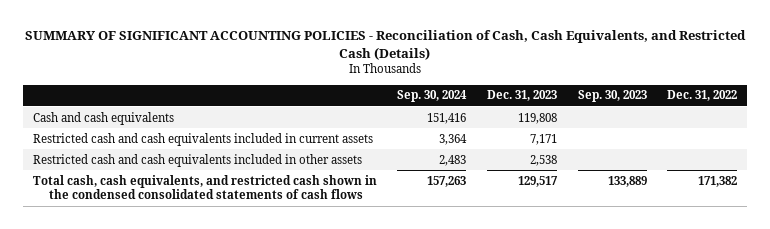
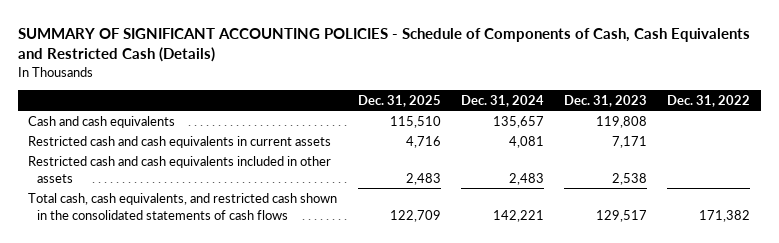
- SUMMARY OF SIGNIFICANT ACCOUNTING POLICIES - Reconciliation of Cash, Cash Equivalents, and Restricted Cash (Details)
+ SUMMARY OF SIGNIFICANT ACCOUNTING POLICIES - Schedule of Components of Cash, Cash Equivalents and Restricted Cash (Details)
- | Sep. 30, 2024 | Dec. 31, 2023 | Sep. 30, 2023 | Dec. 31, 2022
+ | Dec. 31, 2025 | Dec. 31, 2024 | Dec. 31, 2023 | Dec. 31, 2022
- Restricted cash and cash equivalents included in current assets | 3,364 | 7,171 | |
+ Restricted cash and cash equivalents in current assets | 4,716 | 4,081 | 7,171 |
- Total cash, cash equivalents, and restricted cash shown in the condensed consolidated statements of cash flows | 157,263 | 129,517 | 133,889 | 171,382
+ Total cash, cash equivalents, and restricted cash shown in the consolidated statements of cash flows | 122,709 | 142,221 | 129,517 | 171,382

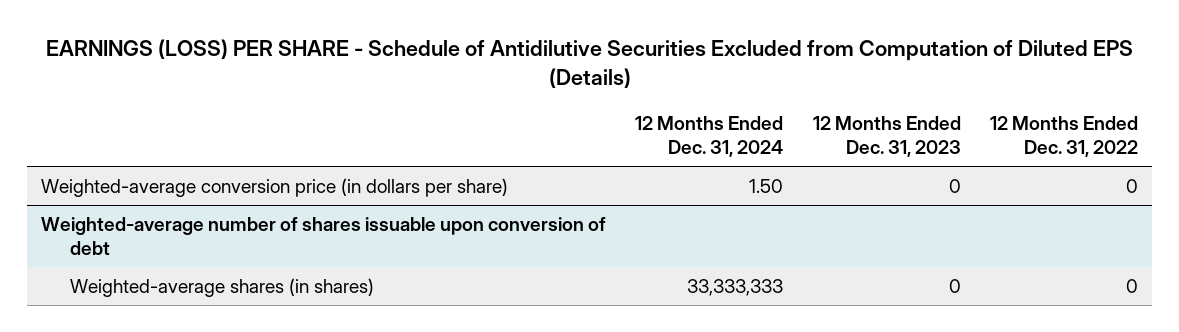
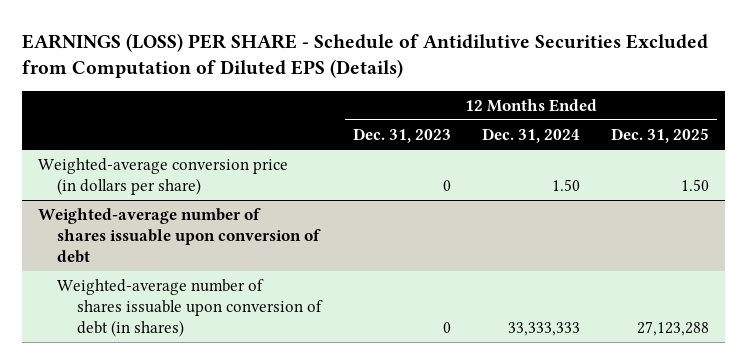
- | 12 Months Ended Dec. 31, 2024 | 12 Months Ended Dec. 31, 2023 | 12 Months Ended Dec. 31, 2022
+ | 12 Months Ended Dec. 31, 2023 | 12 Months Ended Dec. 31, 2024 | 12 Months Ended Dec. 31, 2025
@ Weighted-average number of shares issuable upon conversion of debt
- Weighted-average shares (in shares) | 33,333,333 | 0 | 0
+ Weighted-average number of shares issuable upon conversion of debt (in shares) | 0 | 33,333,333 | 27,123,288

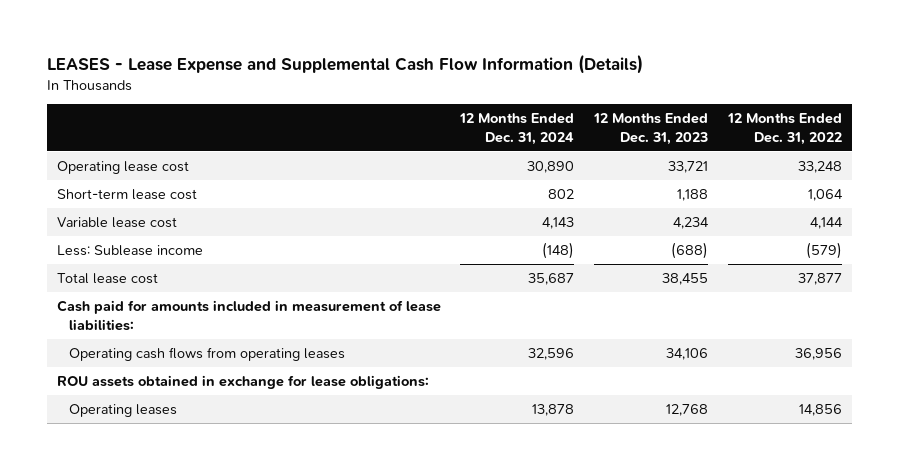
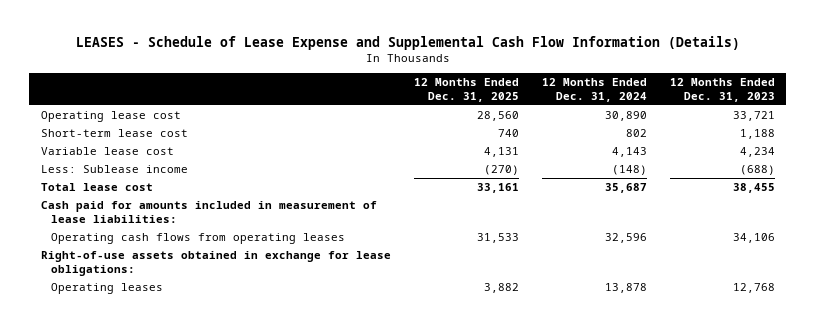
- LEASES - Lease Expense and Supplemental Cash Flow Information (Details)
+ LEASES - Schedule of Lease Expense and Supplemental Cash Flow Information (Details)
- | 12 Months Ended Dec. 31, 2024 | 12 Months Ended Dec. 31, 2023 | 12 Months Ended Dec. 31, 2022
+ | 12 Months Ended Dec. 31, 2025 | 12 Months Ended Dec. 31, 2024 | 12 Months Ended Dec. 31, 2023
- ROU assets obtained in exchange for lease obligations:
+ Right-of-use assets obtained in exchange for lease obligations:

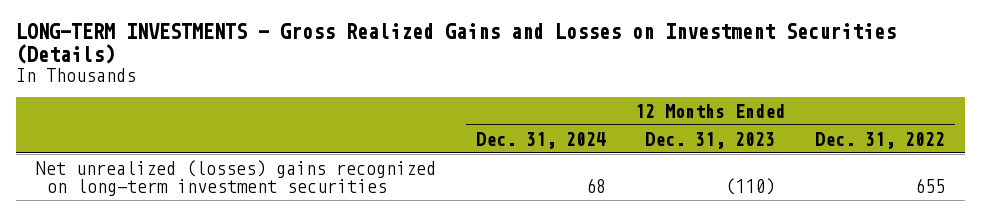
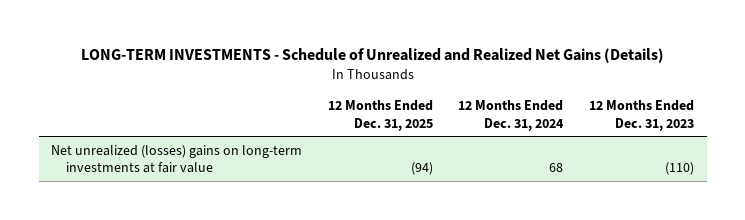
- LONG-TERM INVESTMENTS - Gross Realized Gains and Losses on Investment Securities (Details)
+ LONG-TERM INVESTMENTS - Schedule of Unrealized and Realized Net Gains (Details)
- | 12 Months Ended Dec. 31, 2024 | 12 Months Ended Dec. 31, 2023 | 12 Months Ended Dec. 31, 2022
+ | 12 Months Ended Dec. 31, 2025 | 12 Months Ended Dec. 31, 2024 | 12 Months Ended Dec. 31, 2023
- Net unrealized (losses) gains recognized on long-term investment securities | 68 | (110) | 655
+ Net unrealized (losses) gains on long-term investments at fair value | (94) | 68 | (110)

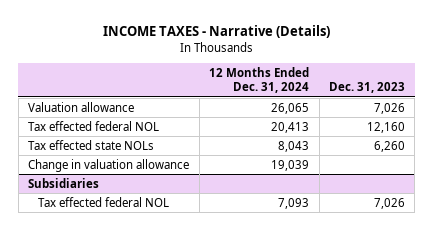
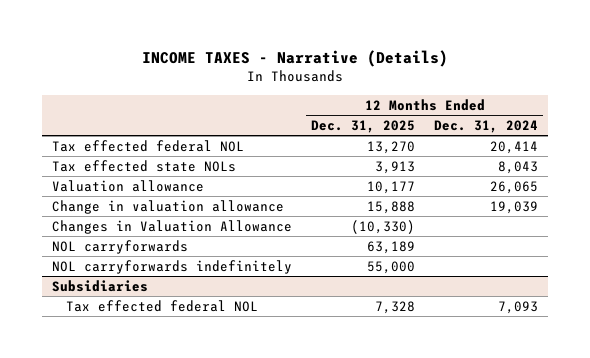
- | 12 Months Ended Dec. 31, 2024 | Dec. 31, 2023
+ | 12 Months Ended Dec. 31, 2025 | 12 Months Ended Dec. 31, 2024
- Tax effected federal NOL | 20,413 | 12,160
+ Tax effected federal NOL | 13,270 | 20,414
moved down: Valuation allowance | 10,177 | 26,065
+ Changes in Valuation Allowance | (10,330) |
+ NOL carryforwards | 63,189 |
+ NOL carryforwards indefinitely | 55,000 |

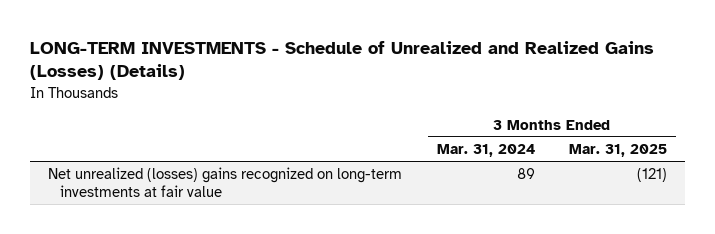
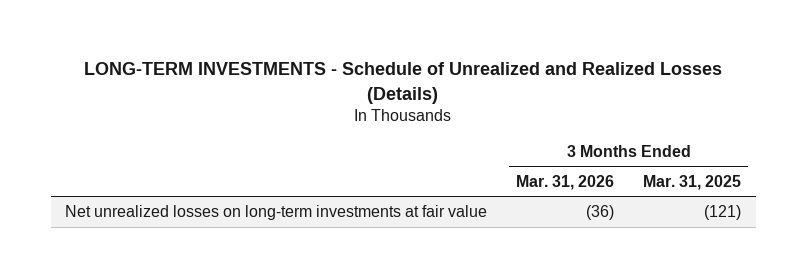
- LONG-TERM INVESTMENTS - Schedule of Unrealized and Realized Gains (Losses) (Details)
+ LONG-TERM INVESTMENTS - Schedule of Unrealized and Realized Losses (Details)
- | 3 Months Ended Mar. 31, 2024 | 3 Months Ended Mar. 31, 2025
+ | 3 Months Ended Mar. 31, 2026 | 3 Months Ended Mar. 31, 2025
- Net unrealized (losses) gains recognized on long-term investments at fair value | 89 | (121)
+ Net unrealized losses on long-term investments at fair value | (36) | (121)

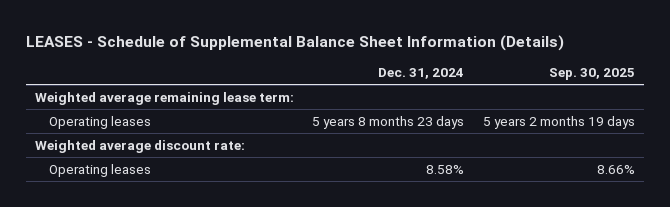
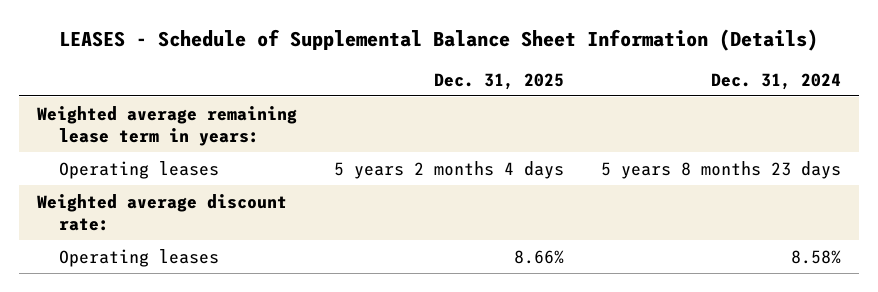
- | Dec. 31, 2024 | Sep. 30, 2025
+ | Dec. 31, 2025 | Dec. 31, 2024
- Weighted average remaining lease term:
+ Weighted average remaining lease term in years:

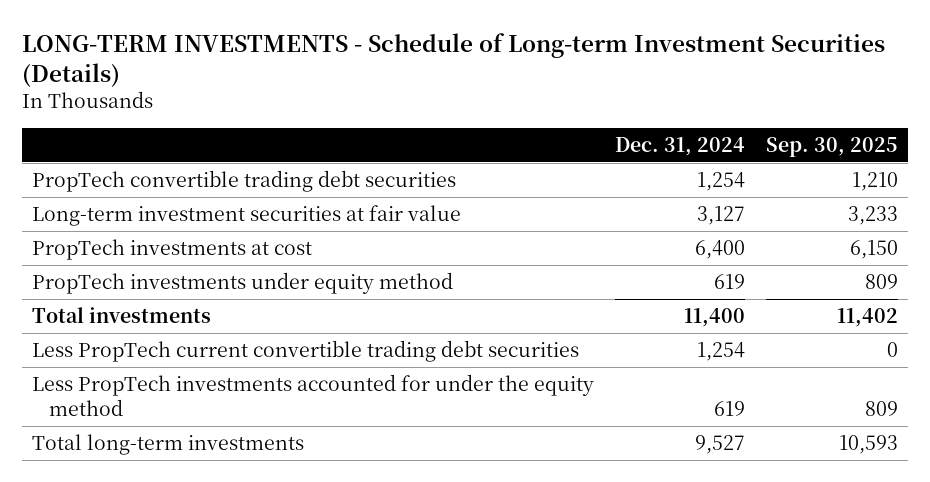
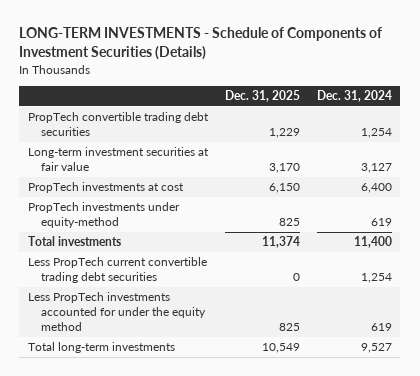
- LONG-TERM INVESTMENTS - Schedule of Long-term Investment Securities (Details)
+ LONG-TERM INVESTMENTS - Schedule of Components of Investment Securities (Details)
- | Dec. 31, 2024 | Sep. 30, 2025
+ | Dec. 31, 2025 | Dec. 31, 2024
- PropTech investments under equity method | 619 | 809
+ PropTech investments under equity-method | 825 | 619

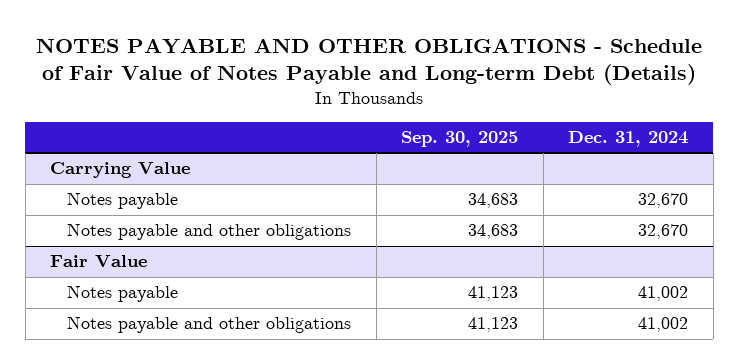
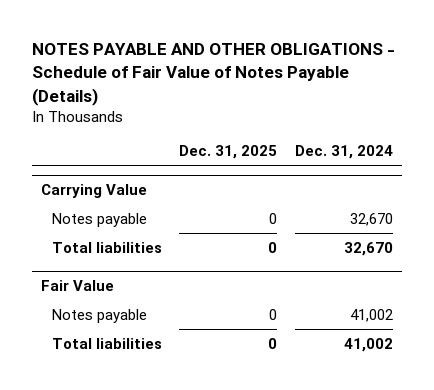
- NOTES PAYABLE AND OTHER OBLIGATIONS - Schedule of Fair Value of Notes Payable and Long-term Debt (Details)
+ NOTES PAYABLE AND OTHER OBLIGATIONS - Schedule of Fair Value of Notes Payable (Details)
- | Sep. 30, 2025 | Dec. 31, 2024
+ | Dec. 31, 2025 | Dec. 31, 2024
@ Carrying Value
- Notes payable and other obligations | 34,683 | 32,670
+ Total liabilities | 0 | 32,670
@ Fair Value
- Notes payable and other obligations | 41,123 | 41,002
+ Total liabilities | 0 | 41,002

